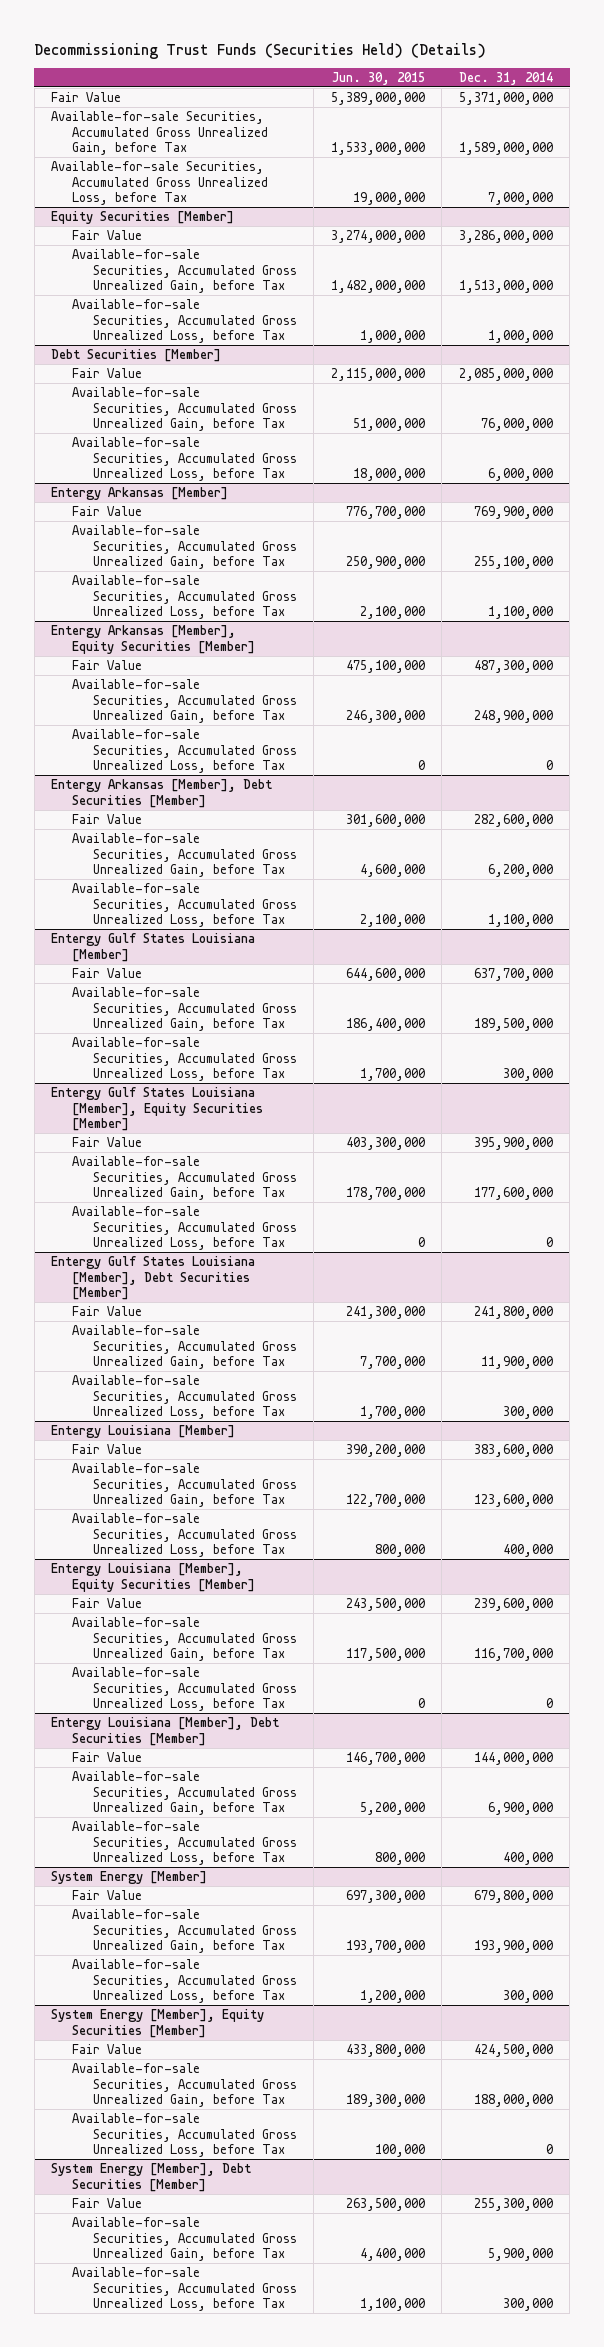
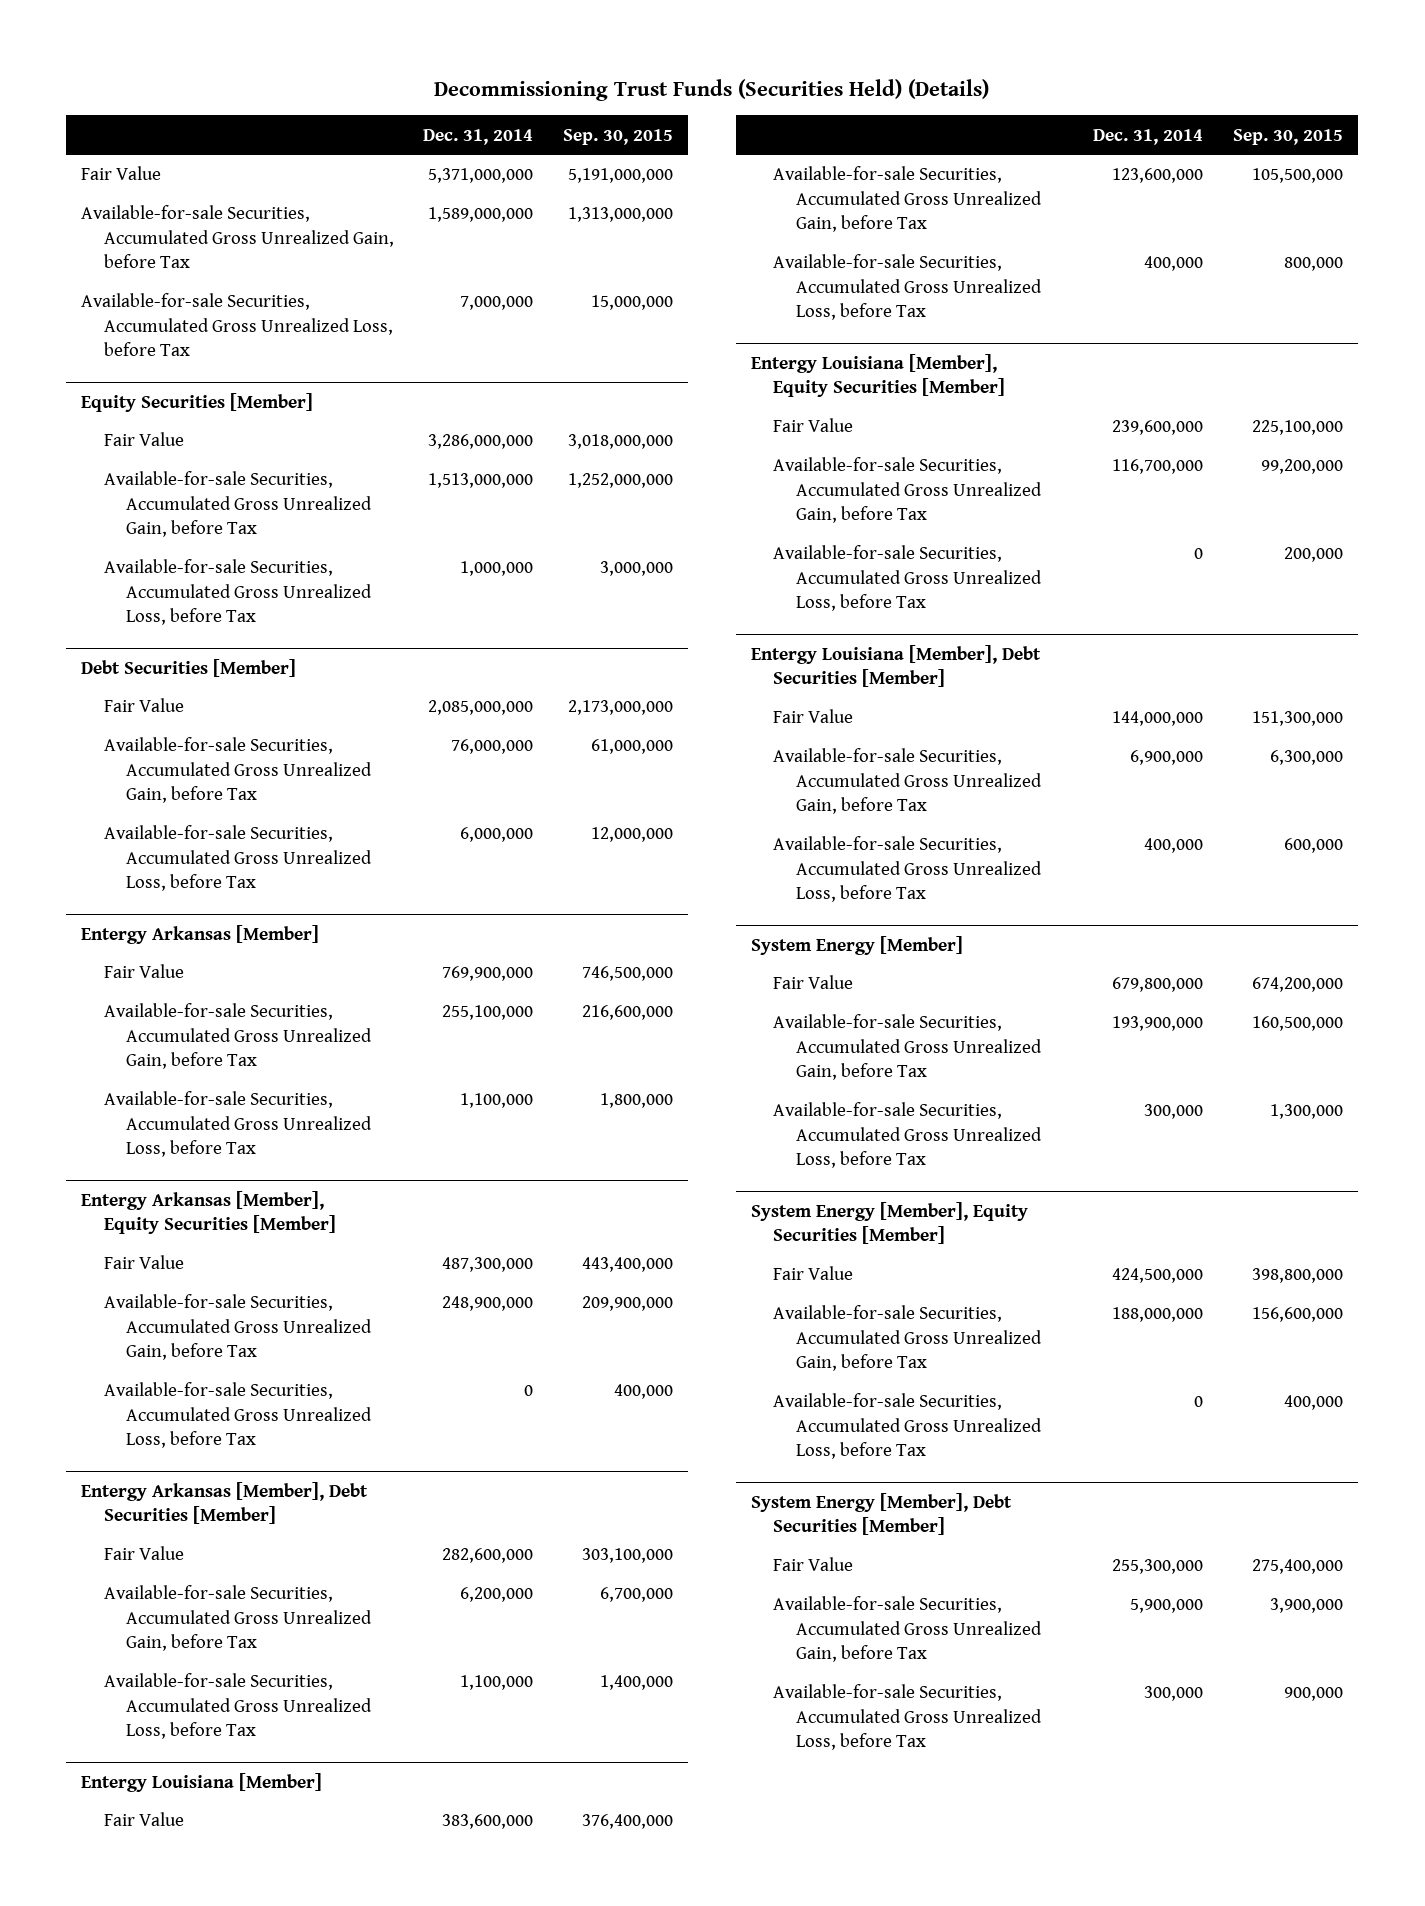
- | Jun. 30, 2015 | Dec. 31, 2014
+ | Dec. 31, 2014 | Sep. 30, 2015
- Entergy Gulf States Louisiana [Member]
- Fair Value | 644,600,000 | 637,700,000
- Available-for-sale Securities, Accumulated Gross Unrealized Gain, before Tax | 186,400,000 | 189,500,000
- Available-for-sale Securities, Accumulated Gross Unrealized Loss, before Tax | 1,700,000 | 300,000
- Entergy Gulf States Louisiana [Member], Equity Securities [Member]
- Fair Value | 403,300,000 | 395,900,000
- Available-for-sale Securities, Accumulated Gross Unrealized Gain, before Tax | 178,700,000 | 177,600,000
- Available-for-sale Securities, Accumulated Gross Unrealized Loss, before Tax | 0 | 0
- Entergy Gulf States Louisiana [Member], Debt Securities [Member]
- Fair Value | 241,300,000 | 241,800,000
- Available-for-sale Securities, Accumulated Gross Unrealized Gain, before Tax | 7,700,000 | 11,900,000
- Available-for-sale Securities, Accumulated Gross Unrealized Loss, before Tax | 1,700,000 | 300,000

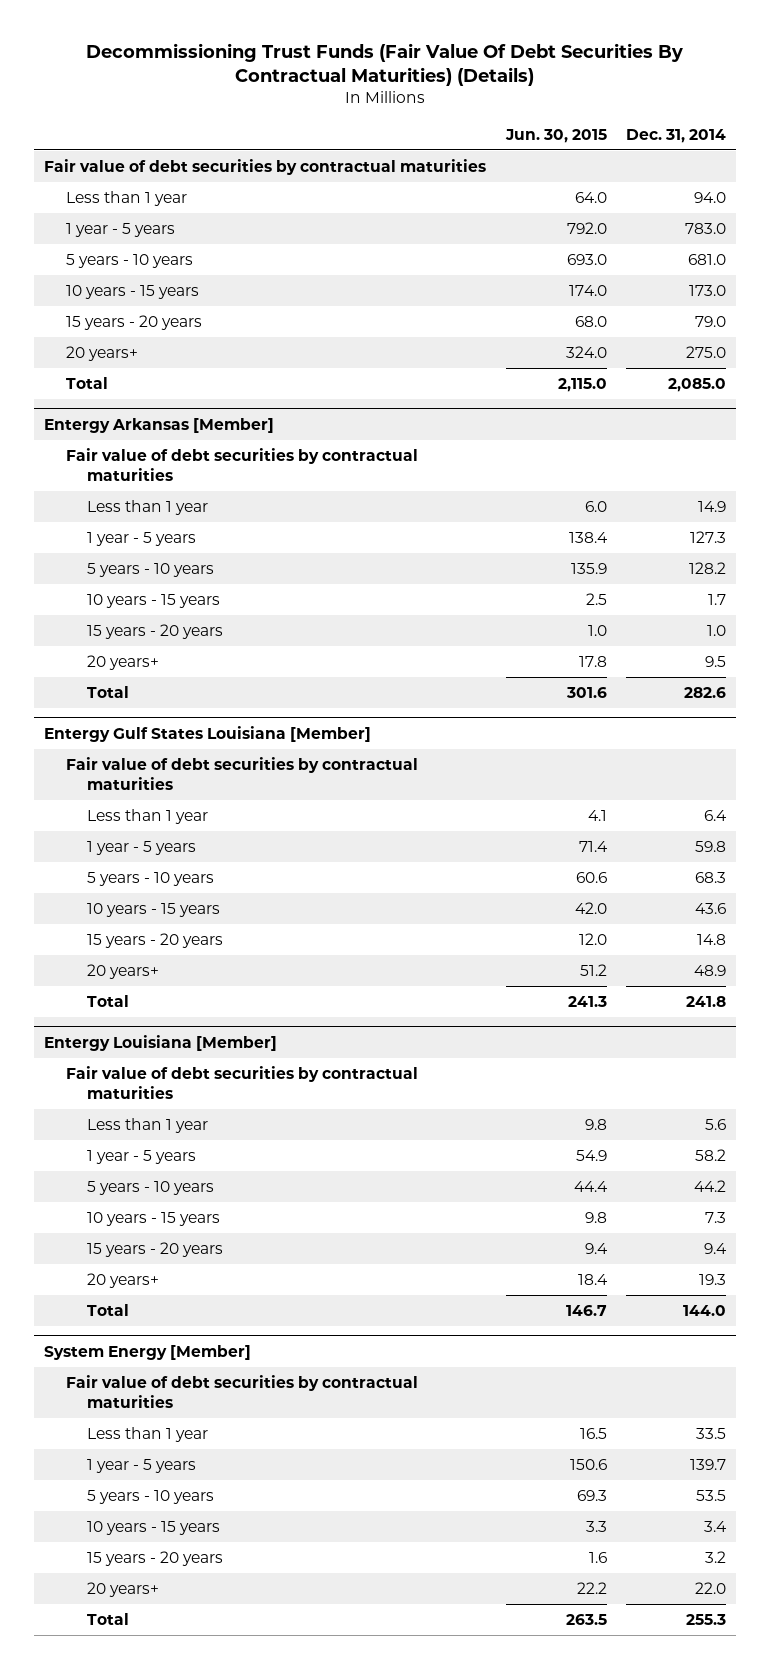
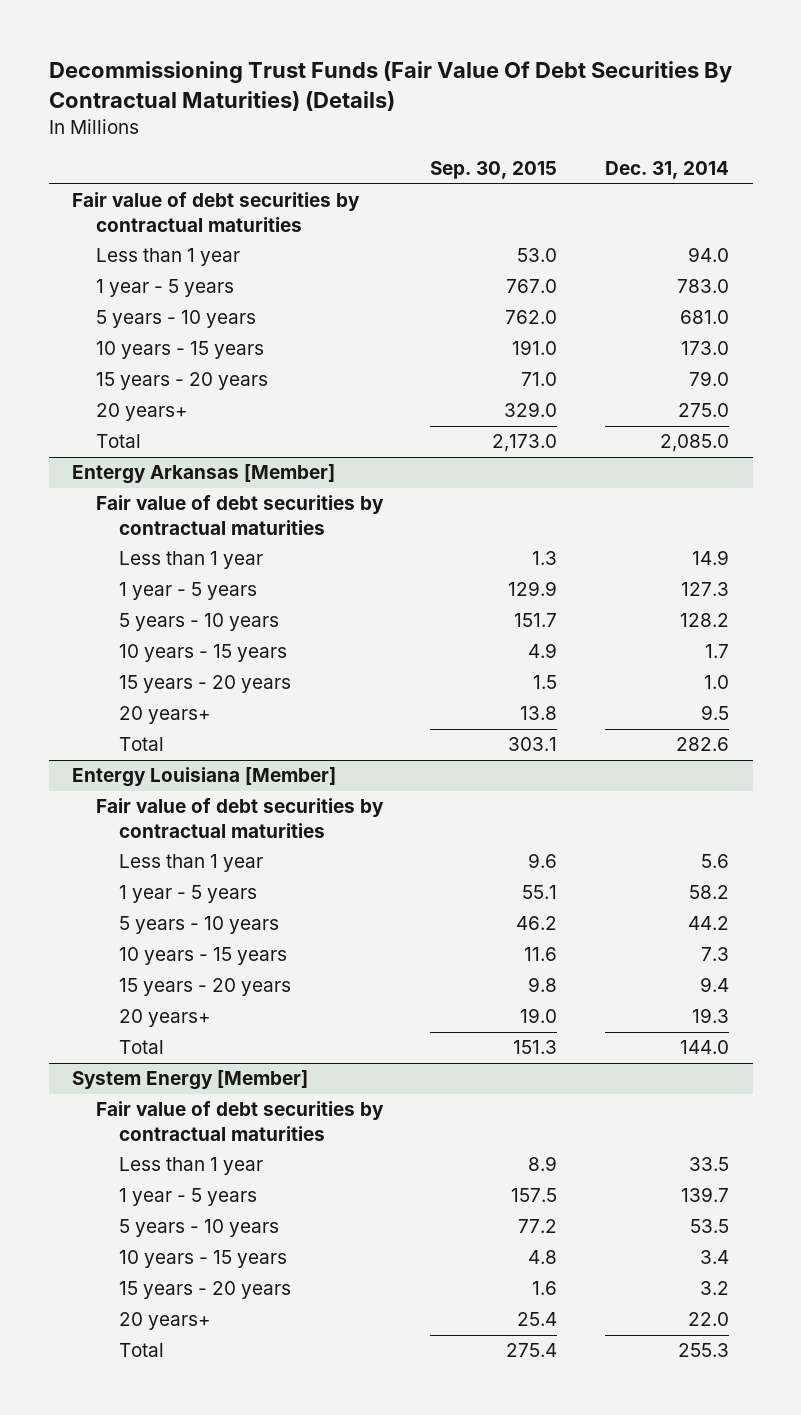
- | Jun. 30, 2015 | Dec. 31, 2014
+ | Sep. 30, 2015 | Dec. 31, 2014
- Entergy Gulf States Louisiana [Member]
- Fair value of debt securities by contractual maturities
- Less than 1 year | 4.1 | 6.4
- 1 year - 5 years | 71.4 | 59.8
- 5 years - 10 years | 60.6 | 68.3
- 10 years - 15 years | 42.0 | 43.6
- 15 years - 20 years | 12.0 | 14.8
- 20 years+ | 51.2 | 48.9
- Total | 241.3 | 241.8

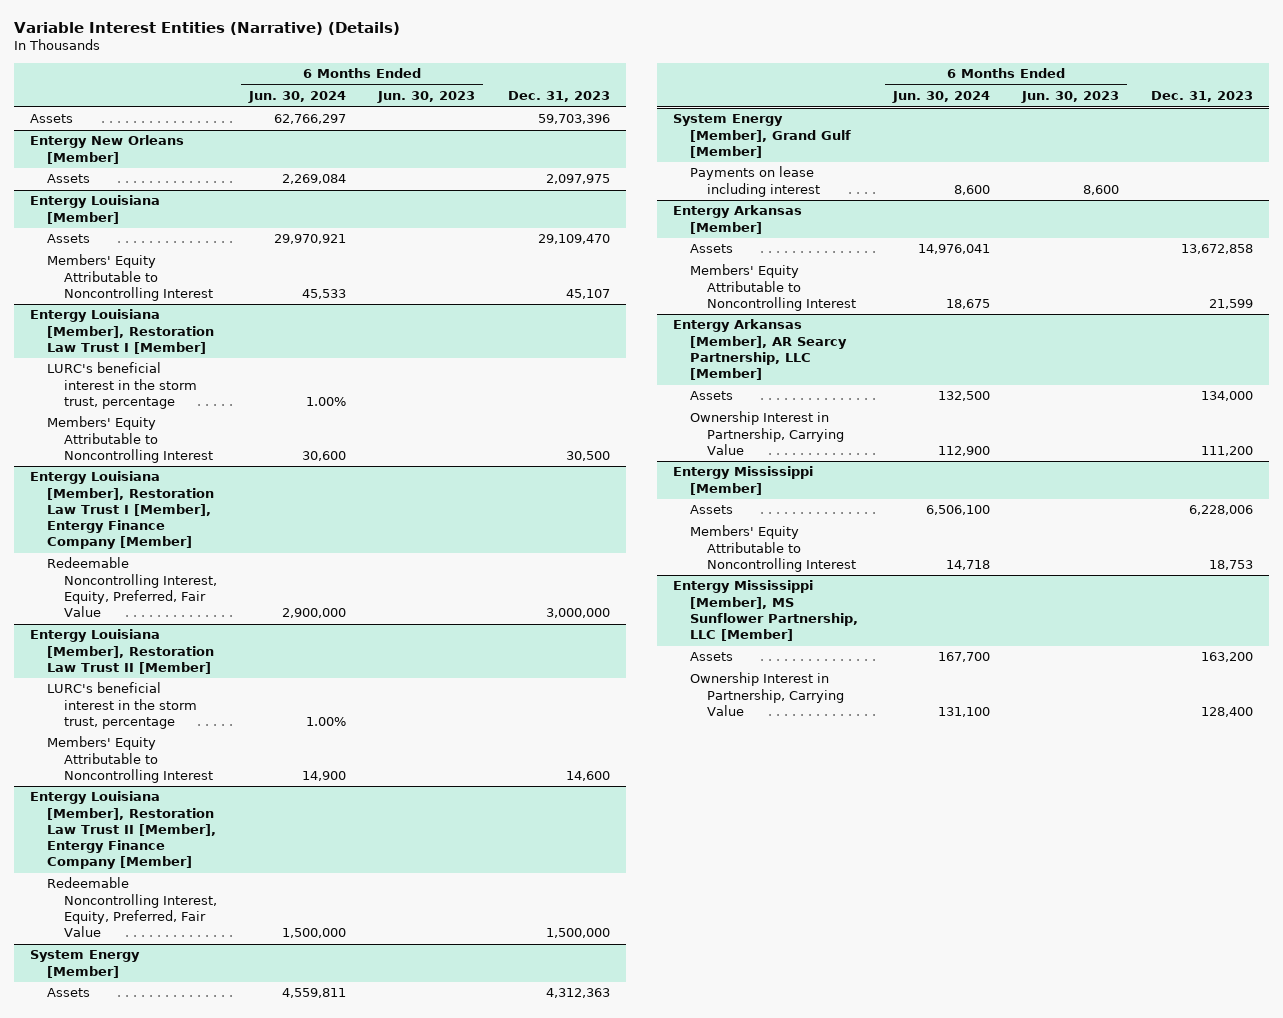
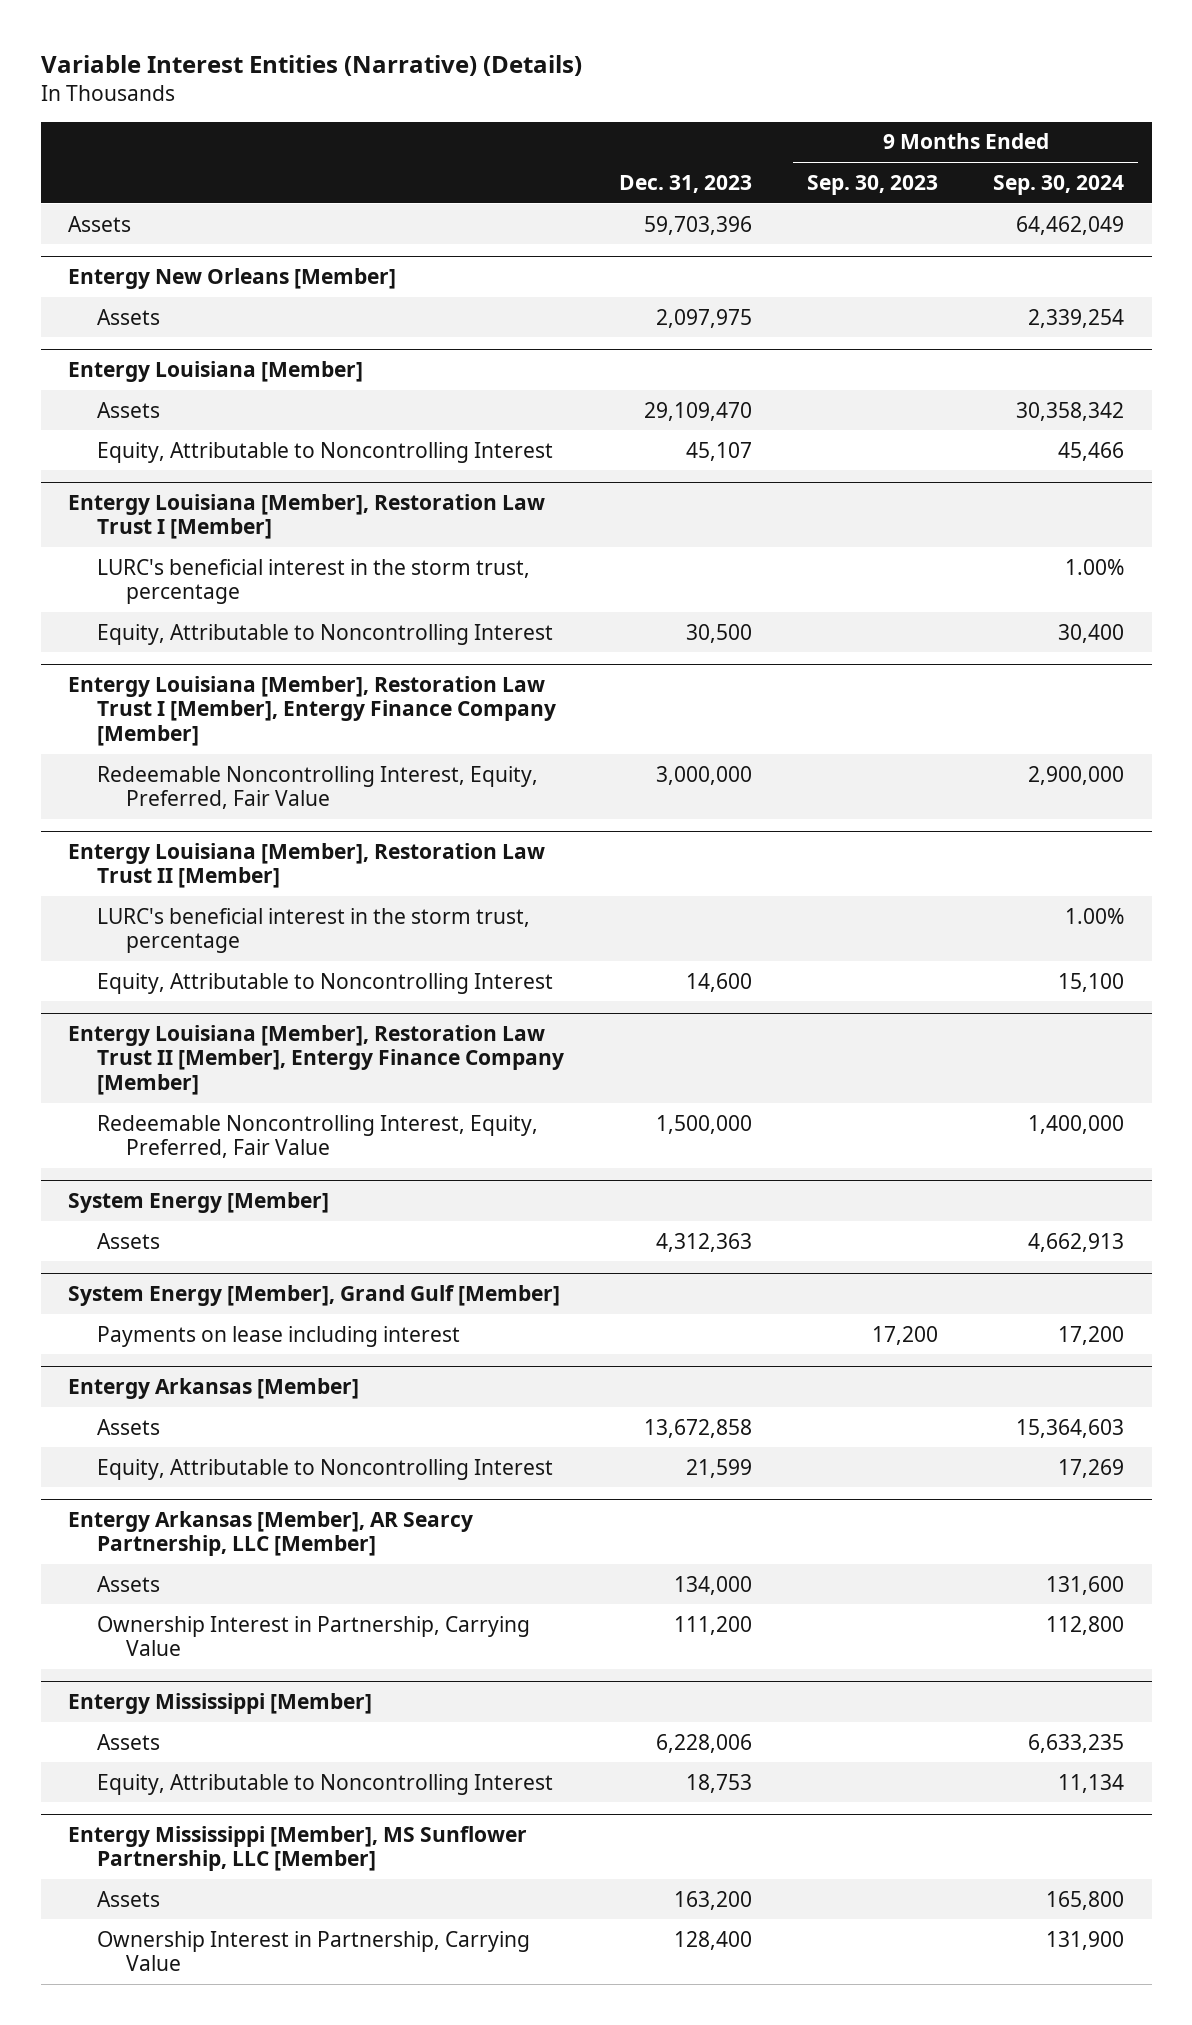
- | 6 Months Ended Jun. 30, 2024 | 6 Months Ended Jun. 30, 2023 | Dec. 31, 2023
+ | Dec. 31, 2023 | 9 Months Ended Sep. 30, 2023 | 9 Months Ended Sep. 30, 2024
@ Entergy Louisiana [Member]
- Members' Equity Attributable to Noncontrolling Interest | 45,533 | | 45,107
+ Equity, Attributable to Noncontrolling Interest | 45,107 | | 45,466
@ Entergy Louisiana [Member], Restoration Law Trust I [Member]
- Members' Equity Attributable to Noncontrolling Interest | 30,600 | | 30,500
+ Equity, Attributable to Noncontrolling Interest | 30,500 | | 30,400
@ Entergy Louisiana [Member], Restoration Law Trust II [Member]
- Members' Equity Attributable to Noncontrolling Interest | 14,900 | | 14,600
+ Equity, Attributable to Noncontrolling Interest | 14,600 | | 15,100
@ Entergy Arkansas [Member]
- Members' Equity Attributable to Noncontrolling Interest | 18,675 | | 21,599
+ Equity, Attributable to Noncontrolling Interest | 21,599 | | 17,269
@ Entergy Mississippi [Member]
- Members' Equity Attributable to Noncontrolling Interest | 14,718 | | 18,753
+ Equity, Attributable to Noncontrolling Interest | 18,753 | | 11,134

